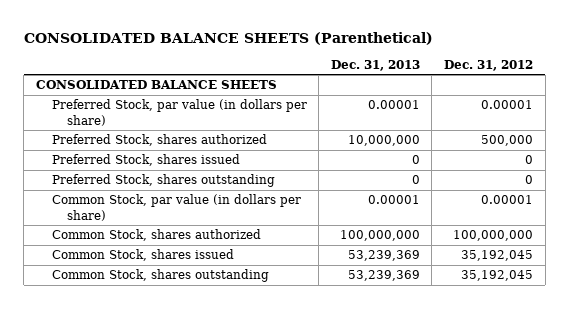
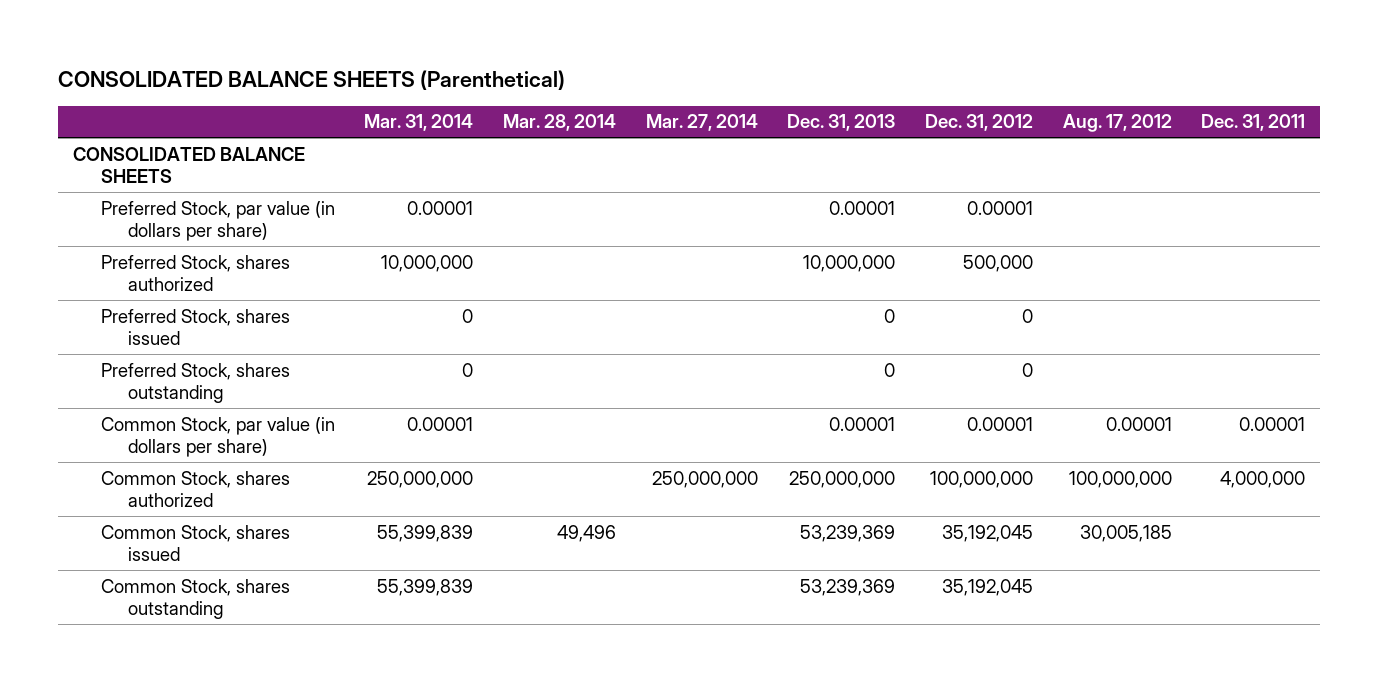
- | Dec. 31, 2013 | Dec. 31, 2012
+ | Mar. 31, 2014 | Mar. 28, 2014 | Mar. 27, 2014 | Dec. 31, 2013 | Dec. 31, 2012 | Aug. 17, 2012 | Dec. 31, 2011
- Common Stock, shares authorized | 100,000,000 | 100,000,000
+ Common Stock, shares authorized | 250,000,000 | | 250,000,000 | 250,000,000 | 100,000,000 | 100,000,000 | 4,000,000

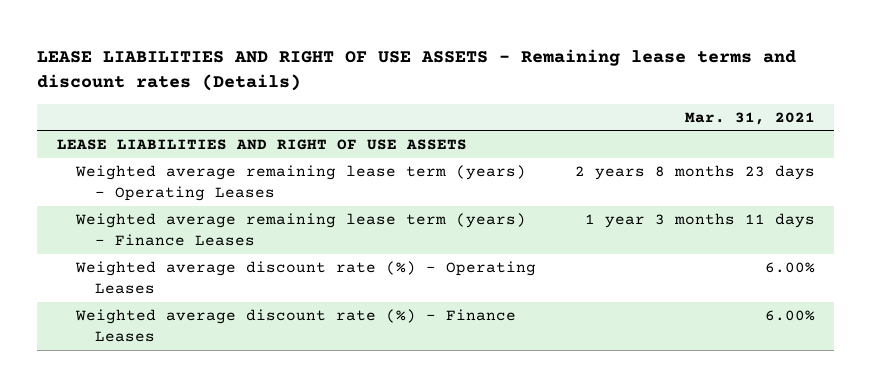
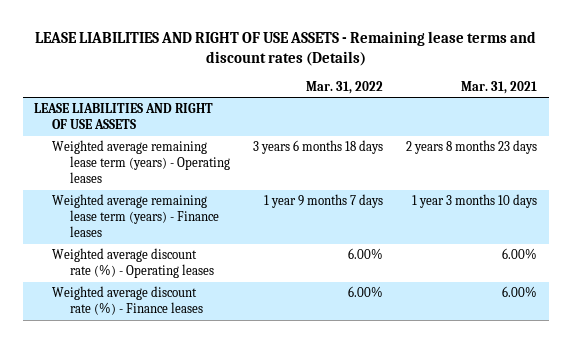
- | Mar. 31, 2021
+ | Mar. 31, 2022 | Mar. 31, 2021
- Weighted average remaining lease term (years) - Operating Leases | 2 years 8 months 23 days
- Weighted average remaining lease term (years) - Finance Leases | 1 year 3 months 11 days
- Weighted average discount rate (%) - Operating Leases | 6.00%
- Weighted average discount rate (%) - Finance Leases | 6.00%
+ Weighted average remaining lease term (years) - Operating leases | 3 years 6 months 18 days | 2 years 8 months 23 days
+ Weighted average remaining lease term (years) - Finance leases | 1 year 9 months 7 days | 1 year 3 months 10 days
+ Weighted average discount rate (%) - Operating leases | 6.00% | 6.00%
+ Weighted average discount rate (%) - Finance leases | 6.00% | 6.00%

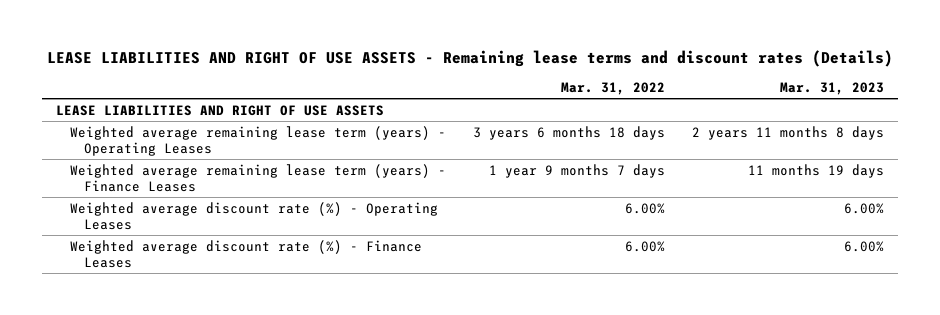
- | Mar. 31, 2022 | Mar. 31, 2021
+ | Mar. 31, 2022 | Mar. 31, 2023
- Weighted average remaining lease term (years) - Operating leases | 3 years 6 months 18 days | 2 years 8 months 23 days
- Weighted average remaining lease term (years) - Finance leases | 1 year 9 months 7 days | 1 year 3 months 10 days
- Weighted average discount rate (%) - Operating leases | 6.00% | 6.00%
- Weighted average discount rate (%) - Finance leases | 6.00% | 6.00%
+ Weighted average remaining lease term (years) - Operating Leases | 3 years 6 months 18 days | 2 years 11 months 8 days
+ Weighted average remaining lease term (years) - Finance Leases | 1 year 9 months 7 days | 11 months 19 days
+ Weighted average discount rate (%) - Operating Leases | 6.00% | 6.00%
+ Weighted average discount rate (%) - Finance Leases | 6.00% | 6.00%

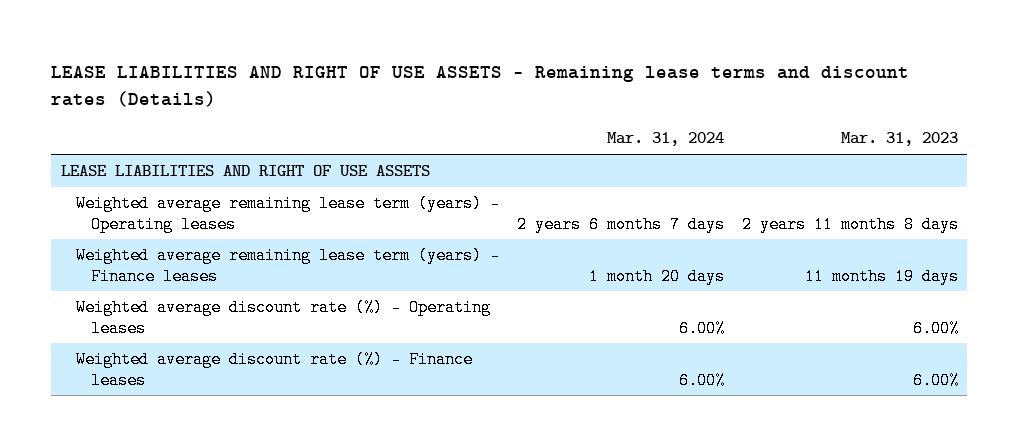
- | Mar. 31, 2022 | Mar. 31, 2023
+ | Mar. 31, 2024 | Mar. 31, 2023
- Weighted average remaining lease term (years) - Operating Leases | 3 years 6 months 18 days | 2 years 11 months 8 days
- Weighted average remaining lease term (years) - Finance Leases | 1 year 9 months 7 days | 11 months 19 days
- Weighted average discount rate (%) - Operating Leases | 6.00% | 6.00%
- Weighted average discount rate (%) - Finance Leases | 6.00% | 6.00%
+ Weighted average remaining lease term (years) - Operating leases | 2 years 6 months 7 days | 2 years 11 months 8 days
+ Weighted average remaining lease term (years) - Finance leases | 1 month 20 days | 11 months 19 days
+ Weighted average discount rate (%) - Operating leases | 6.00% | 6.00%
+ Weighted average discount rate (%) - Finance leases | 6.00% | 6.00%

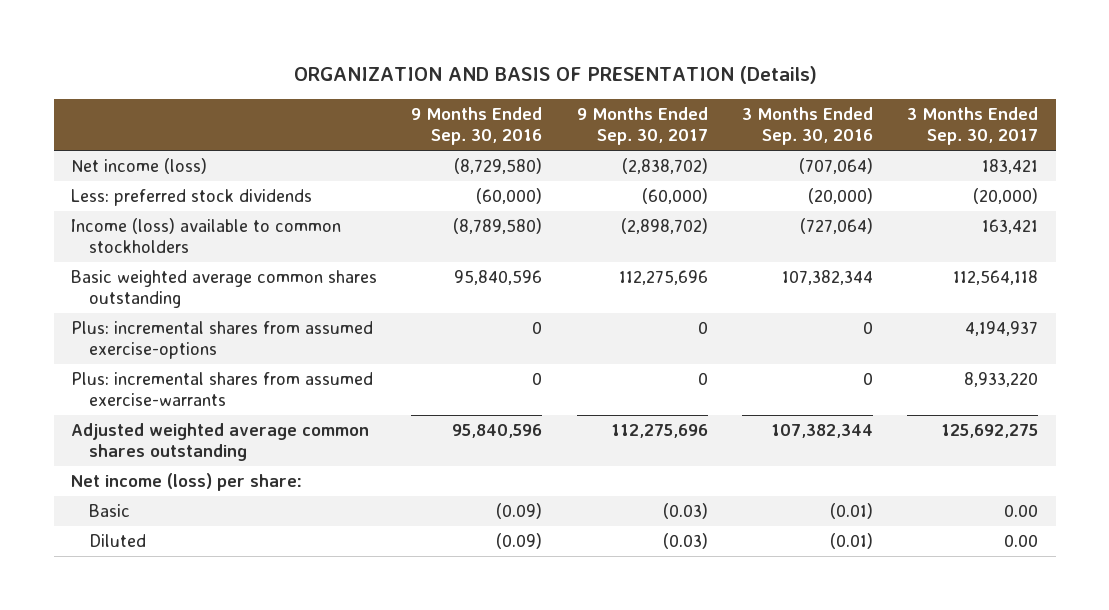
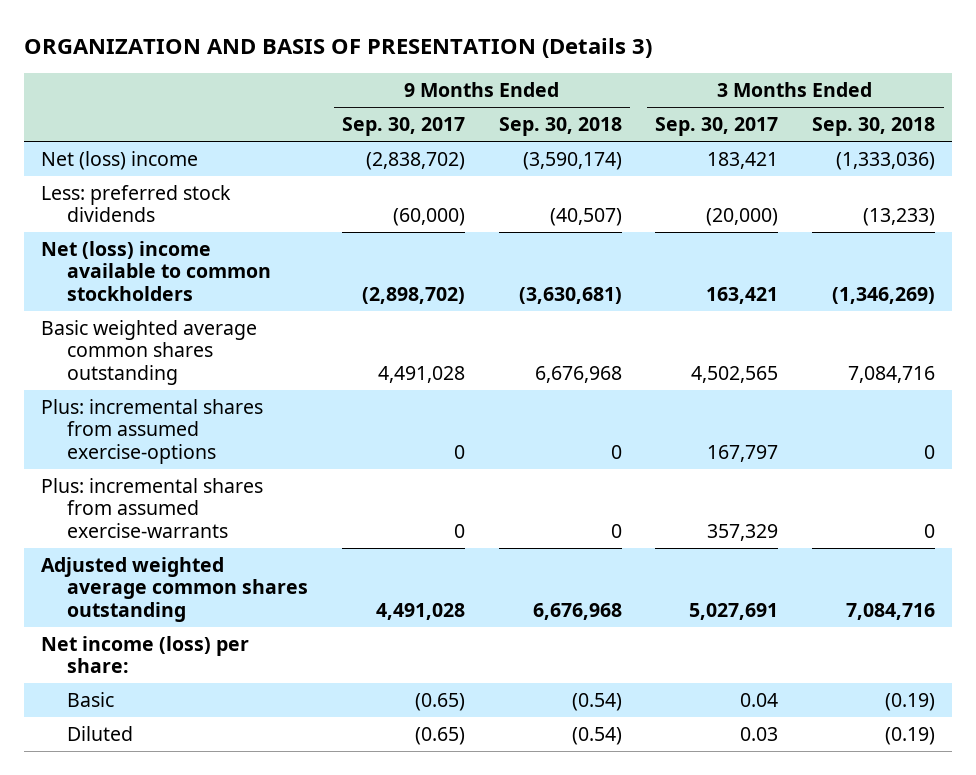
- ORGANIZATION AND BASIS OF PRESENTATION (Details)
+ ORGANIZATION AND BASIS OF PRESENTATION (Details 3)
- | 9 Months Ended Sep. 30, 2016 | 9 Months Ended Sep. 30, 2017 | 3 Months Ended Sep. 30, 2016 | 3 Months Ended Sep. 30, 2017
+ | 9 Months Ended Sep. 30, 2017 | 9 Months Ended Sep. 30, 2018 | 3 Months Ended Sep. 30, 2017 | 3 Months Ended Sep. 30, 2018
- Net income (loss) | (8,729,580) | (2,838,702) | (707,064) | 183,421
+ Net (loss) income | (2,838,702) | (3,590,174) | 183,421 | (1,333,036)
- Income (loss) available to common stockholders | (8,789,580) | (2,898,702) | (727,064) | 163,421
- Basic weighted average common shares outstanding | 95,840,596 | 112,275,696 | 107,382,344 | 112,564,118
- Plus: incremental shares from assumed exercise-options | 0 | 0 | 0 | 4,194,937
- Plus: incremental shares from assumed exercise-warrants | 0 | 0 | 0 | 8,933,220
- Adjusted weighted average common shares outstanding | 95,840,596 | 112,275,696 | 107,382,344 | 125,692,275
+ Net (loss) income available to common stockholders | (2,898,702) | (3,630,681) | 163,421 | (1,346,269)
+ Basic weighted average common shares outstanding | 4,491,028 | 6,676,968 | 4,502,565 | 7,084,716
+ Plus: incremental shares from assumed exercise-options | 0 | 0 | 167,797 | 0
+ Plus: incremental shares from assumed exercise-warrants | 0 | 0 | 357,329 | 0
+ Adjusted weighted average common shares outstanding | 4,491,028 | 6,676,968 | 5,027,691 | 7,084,716
- Basic | (0.09) | (0.03) | (0.01) | 0.00
- Diluted | (0.09) | (0.03) | (0.01) | 0.00
+ Basic | (0.65) | (0.54) | 0.04 | (0.19)
+ Diluted | (0.65) | (0.54) | 0.03 | (0.19)

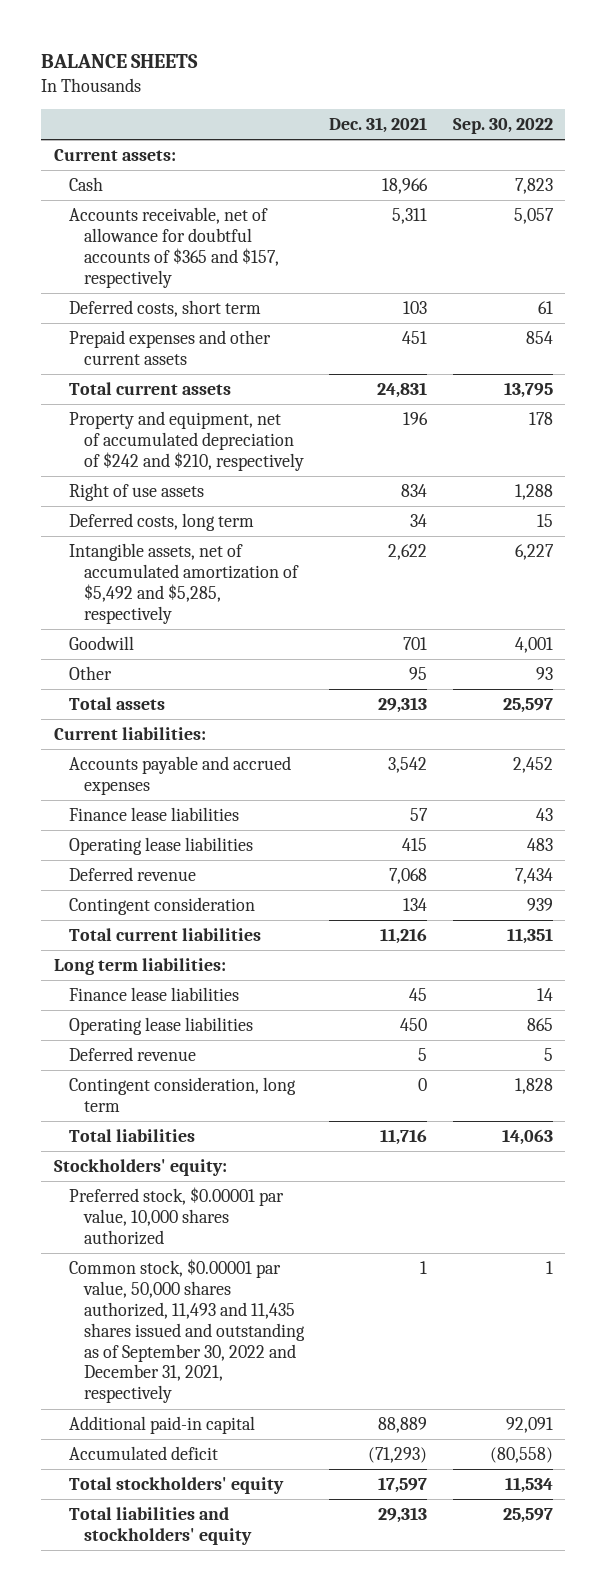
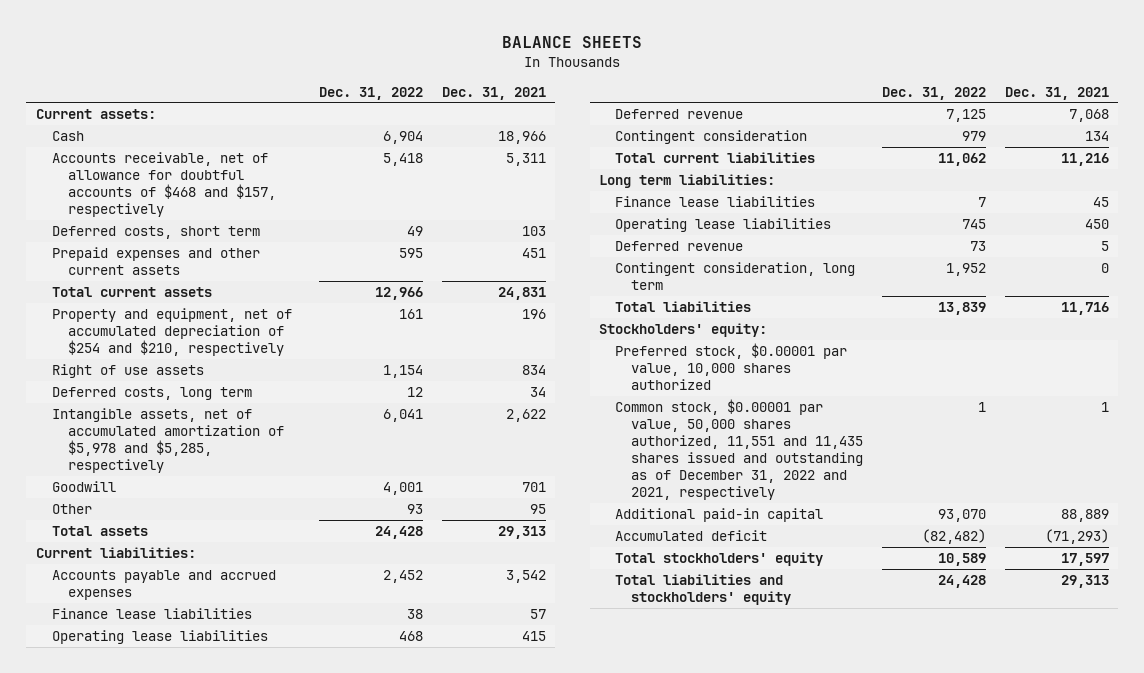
- | Dec. 31, 2021 | Sep. 30, 2022
+ | Dec. 31, 2022 | Dec. 31, 2021
- Accounts receivable, net of allowance for doubtful accounts of $365 and $157, respectively | 5,311 | 5,057
+ Accounts receivable, net of allowance for doubtful accounts of $468 and $157, respectively | 5,418 | 5,311
- Property and equipment, net of accumulated depreciation of $242 and $210, respectively | 196 | 178
+ Property and equipment, net of accumulated depreciation of $254 and $210, respectively | 161 | 196
- Intangible assets, net of accumulated amortization of $5,492 and $5,285, respectively | 2,622 | 6,227
+ Intangible assets, net of accumulated amortization of $5,978 and $5,285, respectively | 6,041 | 2,622
- Common stock, $0.00001 par value, 50,000 shares authorized, 11,493 and 11,435 shares issued and outstanding as of September 30, 2022 and December 31, 2021, respectively | 1 | 1
+ Common stock, $0.00001 par value, 50,000 shares authorized, 11,551 and 11,435 shares issued and outstanding as of December 31, 2022 and 2021, respectively | 1 | 1

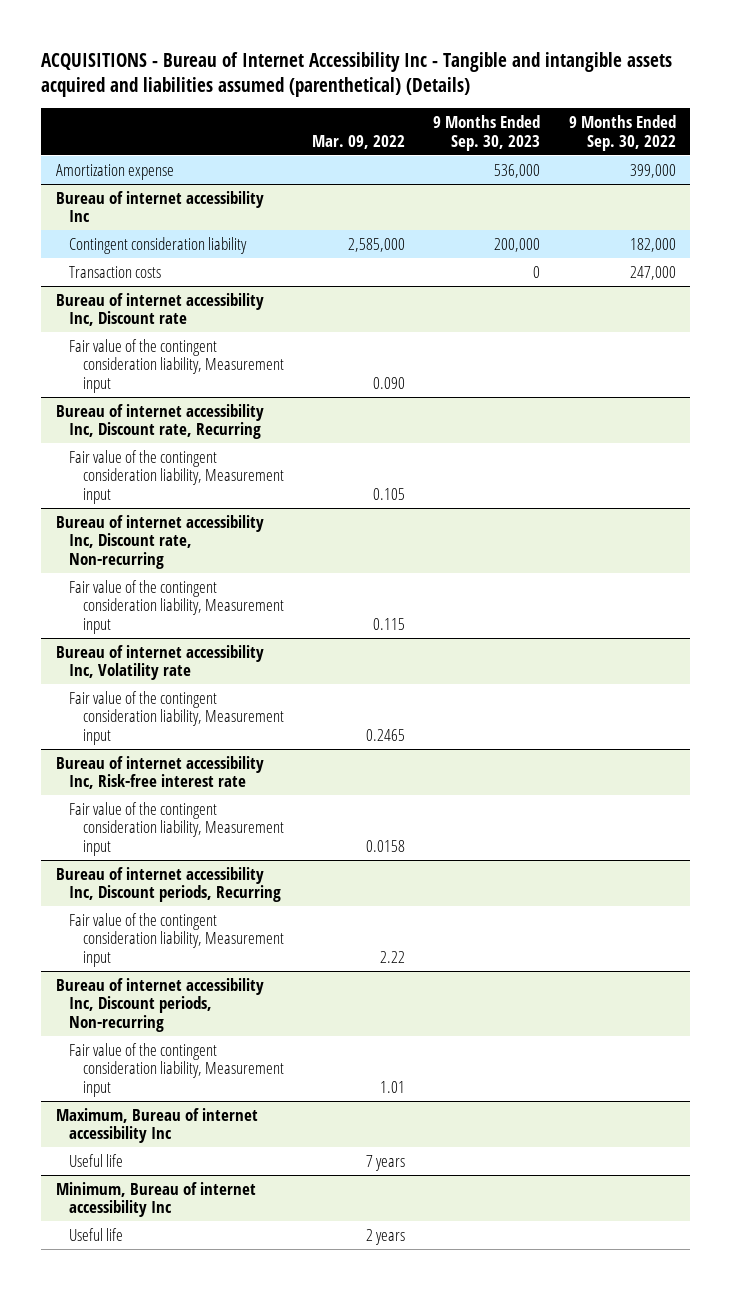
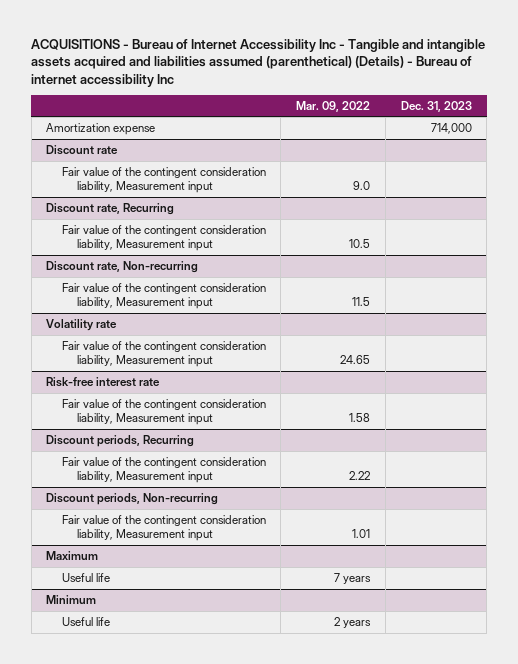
- ACQUISITIONS - Bureau of Internet Accessibility Inc - Tangible and intangible assets acquired and liabilities assumed (parenthetical) (Details)
+ ACQUISITIONS - Bureau of Internet Accessibility Inc - Tangible and intangible assets acquired and liabilities assumed (parenthetical) (Details) - Bureau of internet accessibility Inc
- | Mar. 09, 2022 | 9 Months Ended Sep. 30, 2023 | 9 Months Ended Sep. 30, 2022
+ | Mar. 09, 2022 | Dec. 31, 2023
- Bureau of internet accessibility Inc
- Contingent consideration liability | 2,585,000 | 200,000 | 182,000
- Transaction costs | | 0 | 247,000
- Bureau of internet accessibility Inc, Discount rate
- Fair value of the contingent consideration liability, Measurement input | 0.090 | |
- Bureau of internet accessibility Inc, Discount rate, Recurring
- Fair value of the contingent consideration liability, Measurement input | 0.105 | |
- Bureau of internet accessibility Inc, Discount rate, Non-recurring
- Fair value of the contingent consideration liability, Measurement input | 0.115 | |
- Bureau of internet accessibility Inc, Volatility rate
- Fair value of the contingent consideration liability, Measurement input | 0.2465 | |
- Bureau of internet accessibility Inc, Risk-free interest rate
- Fair value of the contingent consideration liability, Measurement input | 0.0158 | |
- Bureau of internet accessibility Inc, Discount periods, Recurring
+ Discount rate
+ Fair value of the contingent consideration liability, Measurement input | 9.0 |
+ Discount rate, Recurring
+ Fair value of the contingent consideration liability, Measurement input | 10.5 |
+ Discount rate, Non-recurring
+ Fair value of the contingent consideration liability, Measurement input | 11.5 |
+ Volatility rate
+ Fair value of the contingent consideration liability, Measurement input | 24.65 |
+ Risk-free interest rate
+ Fair value of the contingent consideration liability, Measurement input | 1.58 |
+ Discount periods, Recurring
- Bureau of internet accessibility Inc, Discount periods, Non-recurring
+ Discount periods, Non-recurring
- Maximum, Bureau of internet accessibility Inc
+ Maximum
- Minimum, Bureau of internet accessibility Inc
+ Minimum

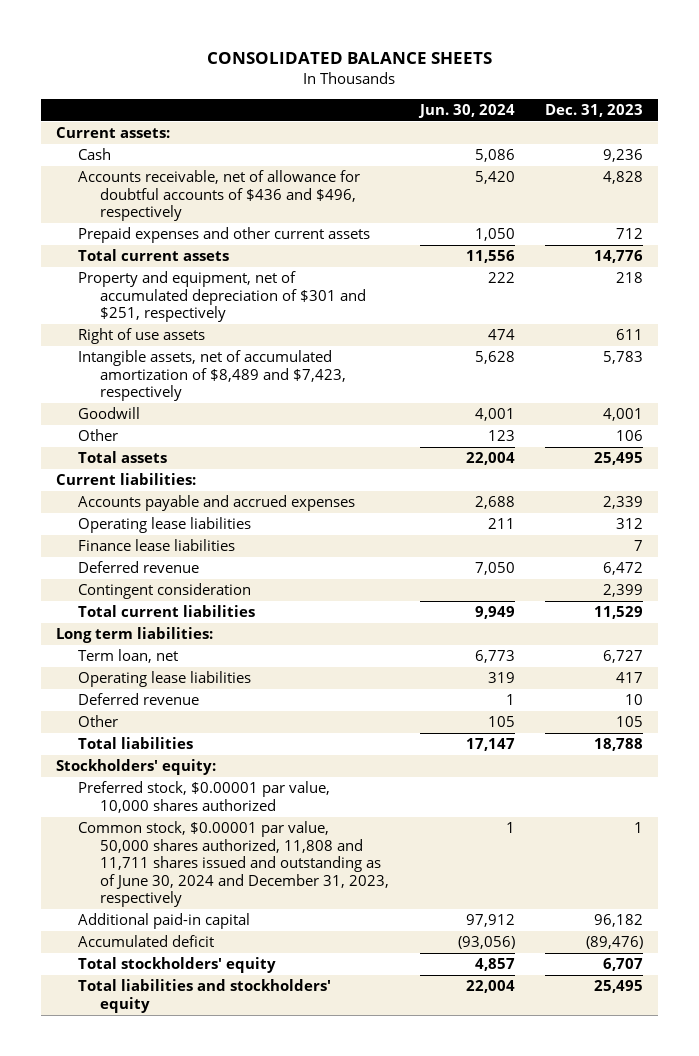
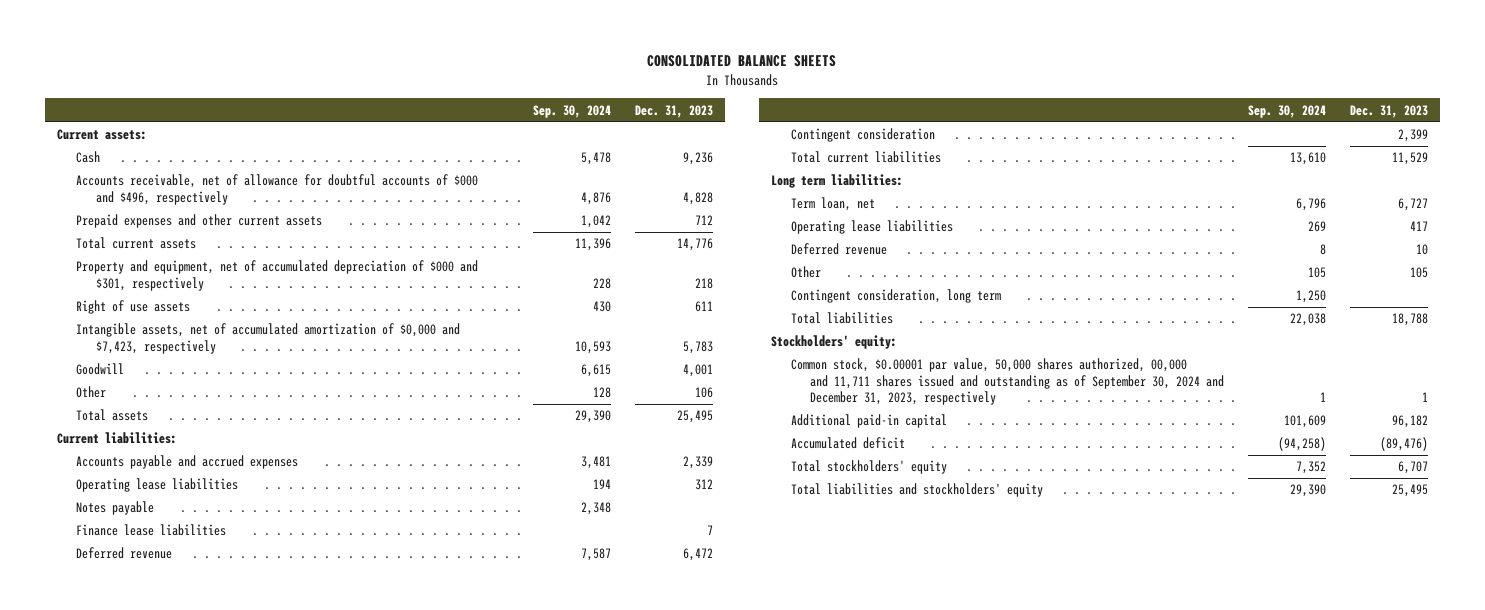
- | Jun. 30, 2024 | Dec. 31, 2023
+ | Sep. 30, 2024 | Dec. 31, 2023
- Accounts receivable, net of allowance for doubtful accounts of $436 and $496, respectively | 5,420 | 4,828
+ Accounts receivable, net of allowance for doubtful accounts of $000 and $496, respectively | 4,876 | 4,828
- Property and equipment, net of accumulated depreciation of $301 and $251, respectively | 222 | 218
+ Property and equipment, net of accumulated depreciation of $000 and $301, respectively | 228 | 218
- Intangible assets, net of accumulated amortization of $8,489 and $7,423, respectively | 5,628 | 5,783
+ Intangible assets, net of accumulated amortization of $0,000 and $7,423, respectively | 10,593 | 5,783
+ Notes payable | 2,348 |
+ Contingent consideration, long term | 1,250 |
- Preferred stock, $0.00001 par value, 10,000 shares authorized
- Common stock, $0.00001 par value, 50,000 shares authorized, 11,808 and 11,711 shares issued and outstanding as of June 30, 2024 and December 31, 2023, respectively | 1 | 1
+ Common stock, $0.00001 par value, 50,000 shares authorized, 00,000 and 11,711 shares issued and outstanding as of September 30, 2024 and December 31, 2023, respectively | 1 | 1

